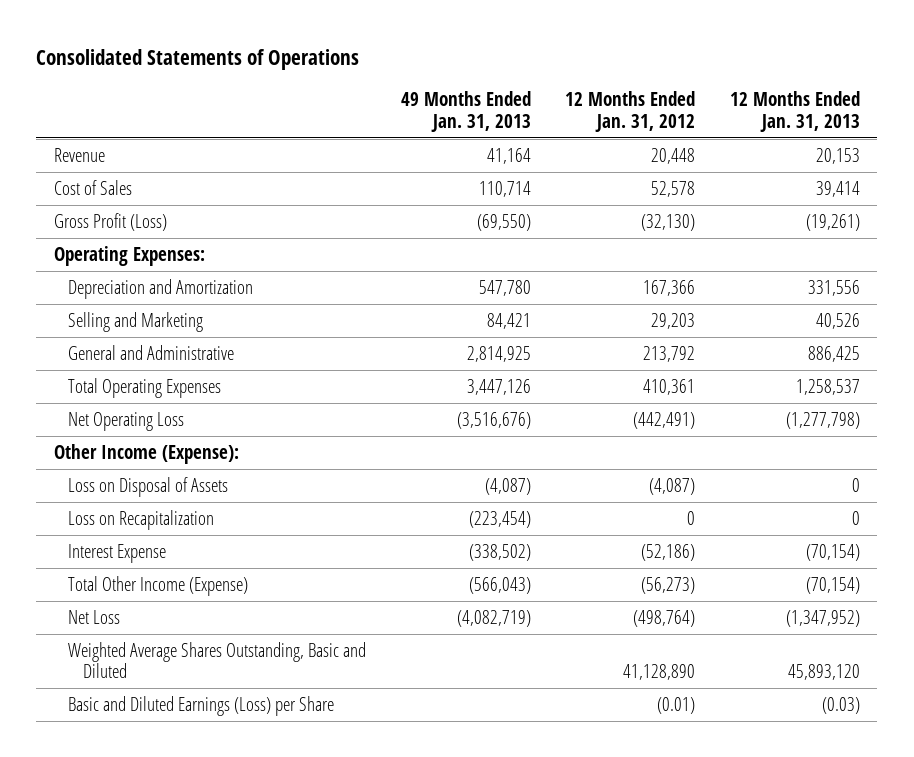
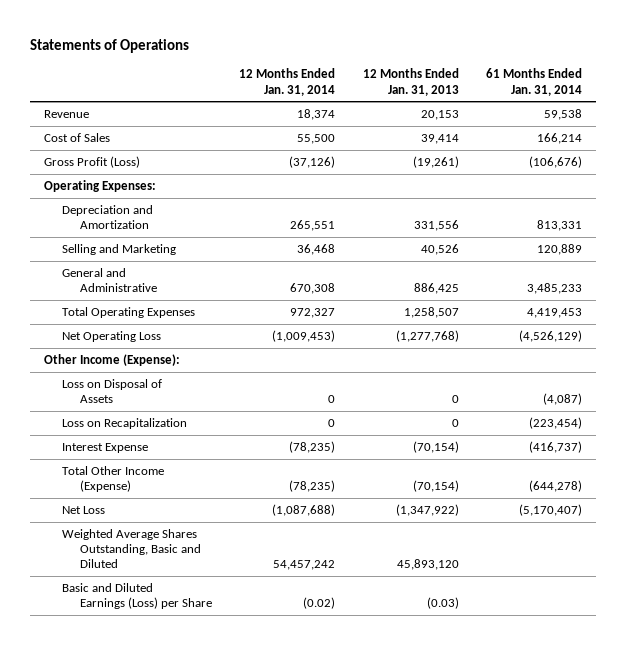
- Consolidated Statements of Operations
+ Statements of Operations
- | 49 Months Ended Jan. 31, 2013 | 12 Months Ended Jan. 31, 2012 | 12 Months Ended Jan. 31, 2013
+ | 12 Months Ended Jan. 31, 2014 | 12 Months Ended Jan. 31, 2013 | 61 Months Ended Jan. 31, 2014
- Total Operating Expenses | 3,447,126 | 410,361 | 1,258,537
- Net Operating Loss | (3,516,676) | (442,491) | (1,277,798)
+ Total Operating Expenses | 972,327 | 1,258,507 | 4,419,453
+ Net Operating Loss | (1,009,453) | (1,277,768) | (4,526,129)
- Net Loss | (4,082,719) | (498,764) | (1,347,952)
+ Net Loss | (1,087,688) | (1,347,922) | (5,170,407)

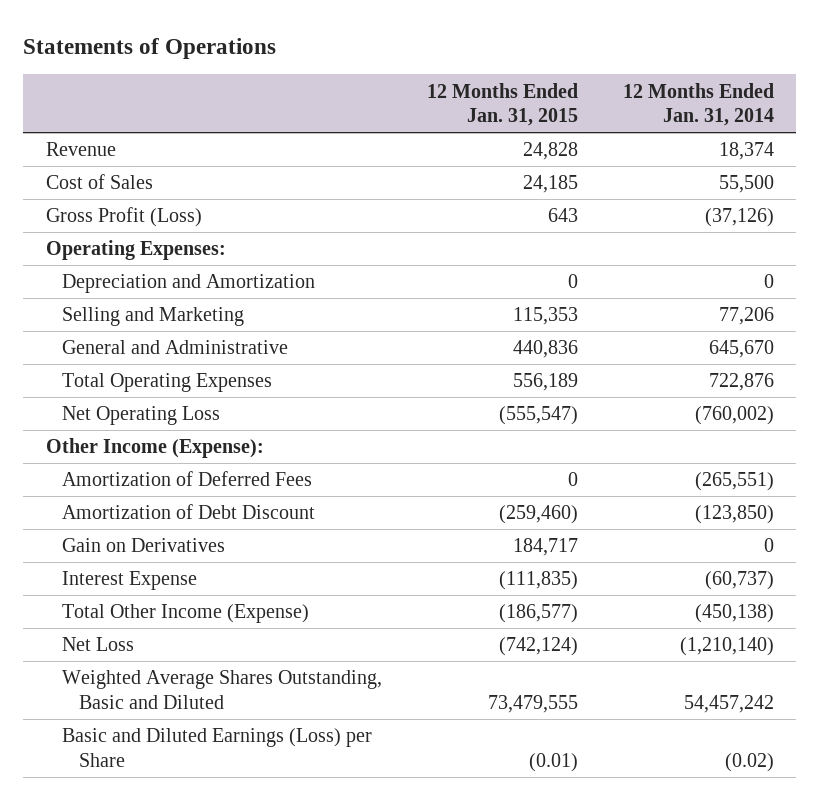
- | 12 Months Ended Jan. 31, 2014 | 12 Months Ended Jan. 31, 2013 | 61 Months Ended Jan. 31, 2014
+ | 12 Months Ended Jan. 31, 2015 | 12 Months Ended Jan. 31, 2014
- Depreciation and Amortization | 265,551 | 331,556 | 813,331
- Selling and Marketing | 36,468 | 40,526 | 120,889
- General and Administrative | 670,308 | 886,425 | 3,485,233
- Total Operating Expenses | 972,327 | 1,258,507 | 4,419,453
- Net Operating Loss | (1,009,453) | (1,277,768) | (4,526,129)
+ Depreciation and Amortization | 0 | 0
+ Selling and Marketing | 115,353 | 77,206
+ General and Administrative | 440,836 | 645,670
+ Total Operating Expenses | 556,189 | 722,876
+ Net Operating Loss | (555,547) | (760,002)
- Loss on Disposal of Assets | 0 | 0 | (4,087)
- Loss on Recapitalization | 0 | 0 | (223,454)
- Interest Expense | (78,235) | (70,154) | (416,737)
- Total Other Income (Expense) | (78,235) | (70,154) | (644,278)
- Net Loss | (1,087,688) | (1,347,922) | (5,170,407)
+ Amortization of Deferred Fees | 0 | (265,551)
+ Amortization of Debt Discount | (259,460) | (123,850)
+ Gain on Derivatives | 184,717 | 0
+ Interest Expense | (111,835) | (60,737)
+ Total Other Income (Expense) | (186,577) | (450,138)
+ Net Loss | (742,124) | (1,210,140)

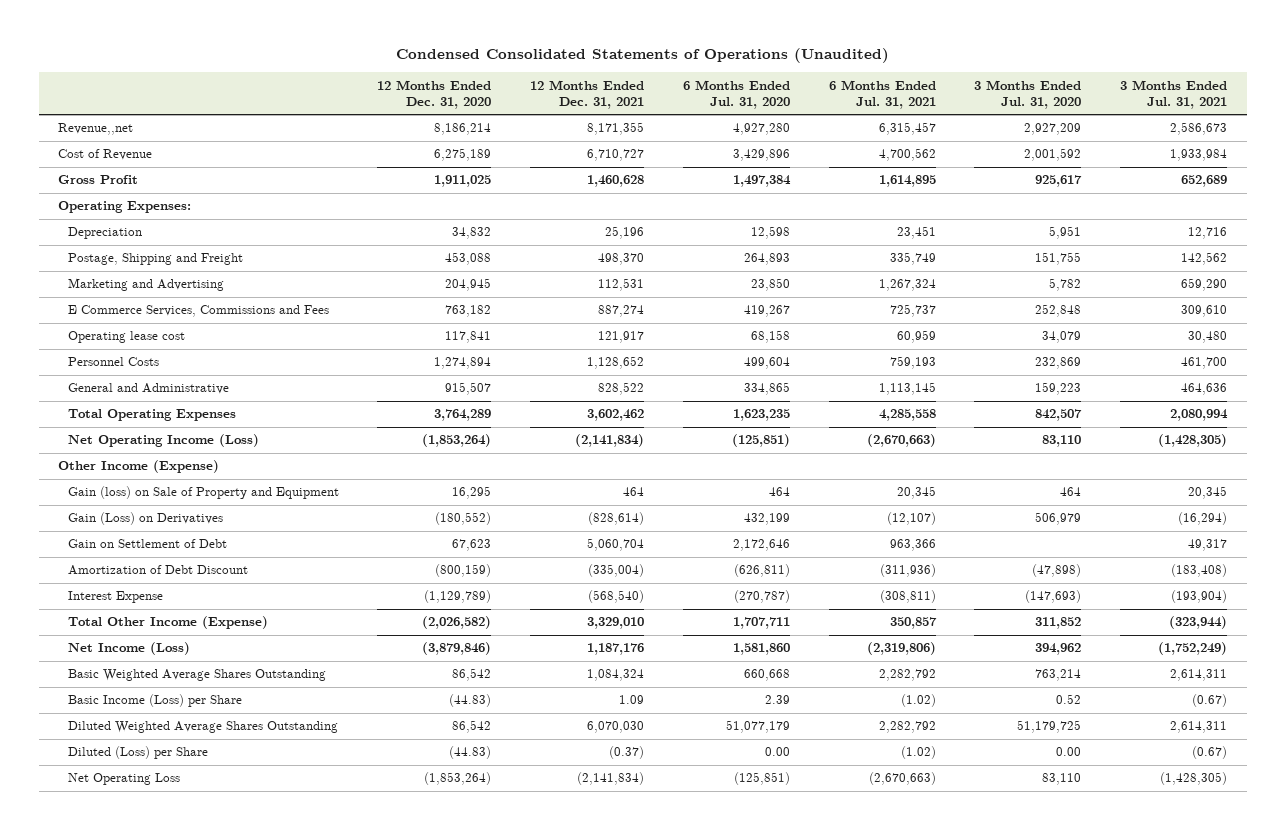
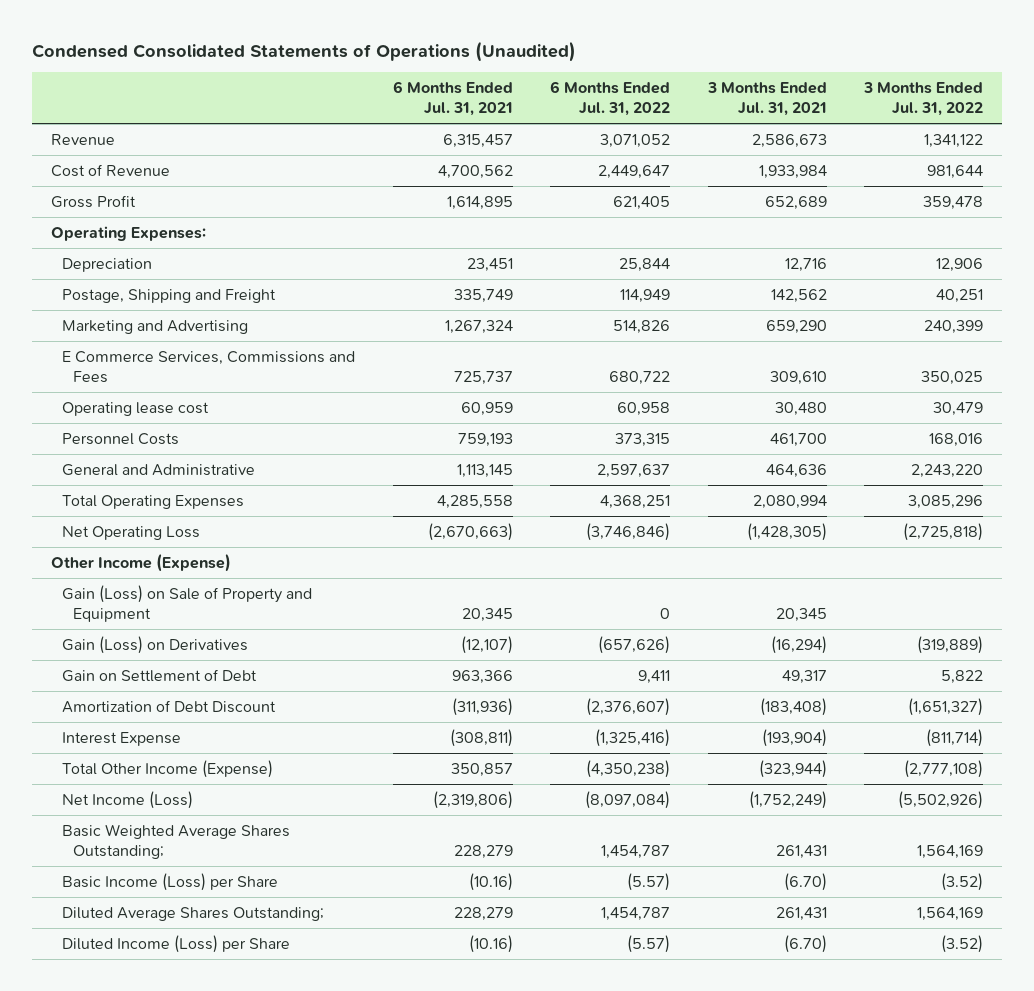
- | 12 Months Ended Dec. 31, 2020 | 12 Months Ended Dec. 31, 2021 | 6 Months Ended Jul. 31, 2020 | 6 Months Ended Jul. 31, 2021 | 3 Months Ended Jul. 31, 2020 | 3 Months Ended Jul. 31, 2021
+ | 6 Months Ended Jul. 31, 2021 | 6 Months Ended Jul. 31, 2022 | 3 Months Ended Jul. 31, 2021 | 3 Months Ended Jul. 31, 2022
- Revenue,,net | 8,186,214 | 8,171,355 | 4,927,280 | 6,315,457 | 2,927,209 | 2,586,673
+ Revenue | 6,315,457 | 3,071,052 | 2,586,673 | 1,341,122
- Net Operating Income (Loss) | (1,853,264) | (2,141,834) | (125,851) | (2,670,663) | 83,110 | (1,428,305)
moved up: Net Operating Loss | (2,670,663) | (3,746,846) | (1,428,305) | (2,725,818)
- Gain (loss) on Sale of Property and Equipment | 16,295 | 464 | 464 | 20,345 | 464 | 20,345
+ Gain (Loss) on Sale of Property and Equipment | 20,345 | 0 | 20,345 |
- Basic Weighted Average Shares Outstanding | 86,542 | 1,084,324 | 660,668 | 2,282,792 | 763,214 | 2,614,311
- Basic Income (Loss) per Share | (44.83) | 1.09 | 2.39 | (1.02) | 0.52 | (0.67)
- Diluted Weighted Average Shares Outstanding | 86,542 | 6,070,030 | 51,077,179 | 2,282,792 | 51,179,725 | 2,614,311
- Diluted (Loss) per Share | (44.83) | (0.37) | 0.00 | (1.02) | 0.00 | (0.67)
+ Basic Weighted Average Shares Outstanding; | 228,279 | 1,454,787 | 261,431 | 1,564,169
+ Basic Income (Loss) per Share | (10.16) | (5.57) | (6.70) | (3.52)
+ Diluted Average Shares Outstanding; | 228,279 | 1,454,787 | 261,431 | 1,564,169
+ Diluted Income (Loss) per Share | (10.16) | (5.57) | (6.70) | (3.52)

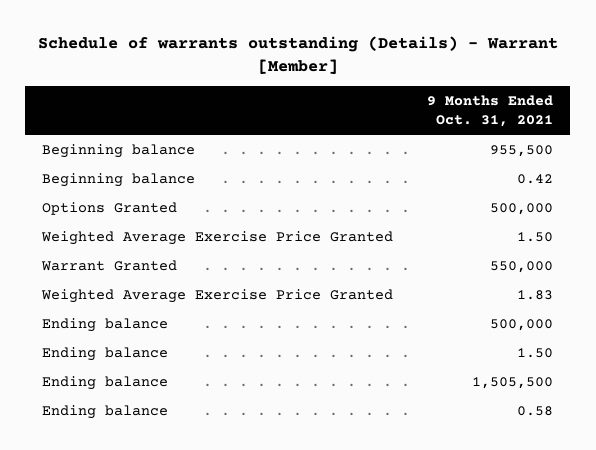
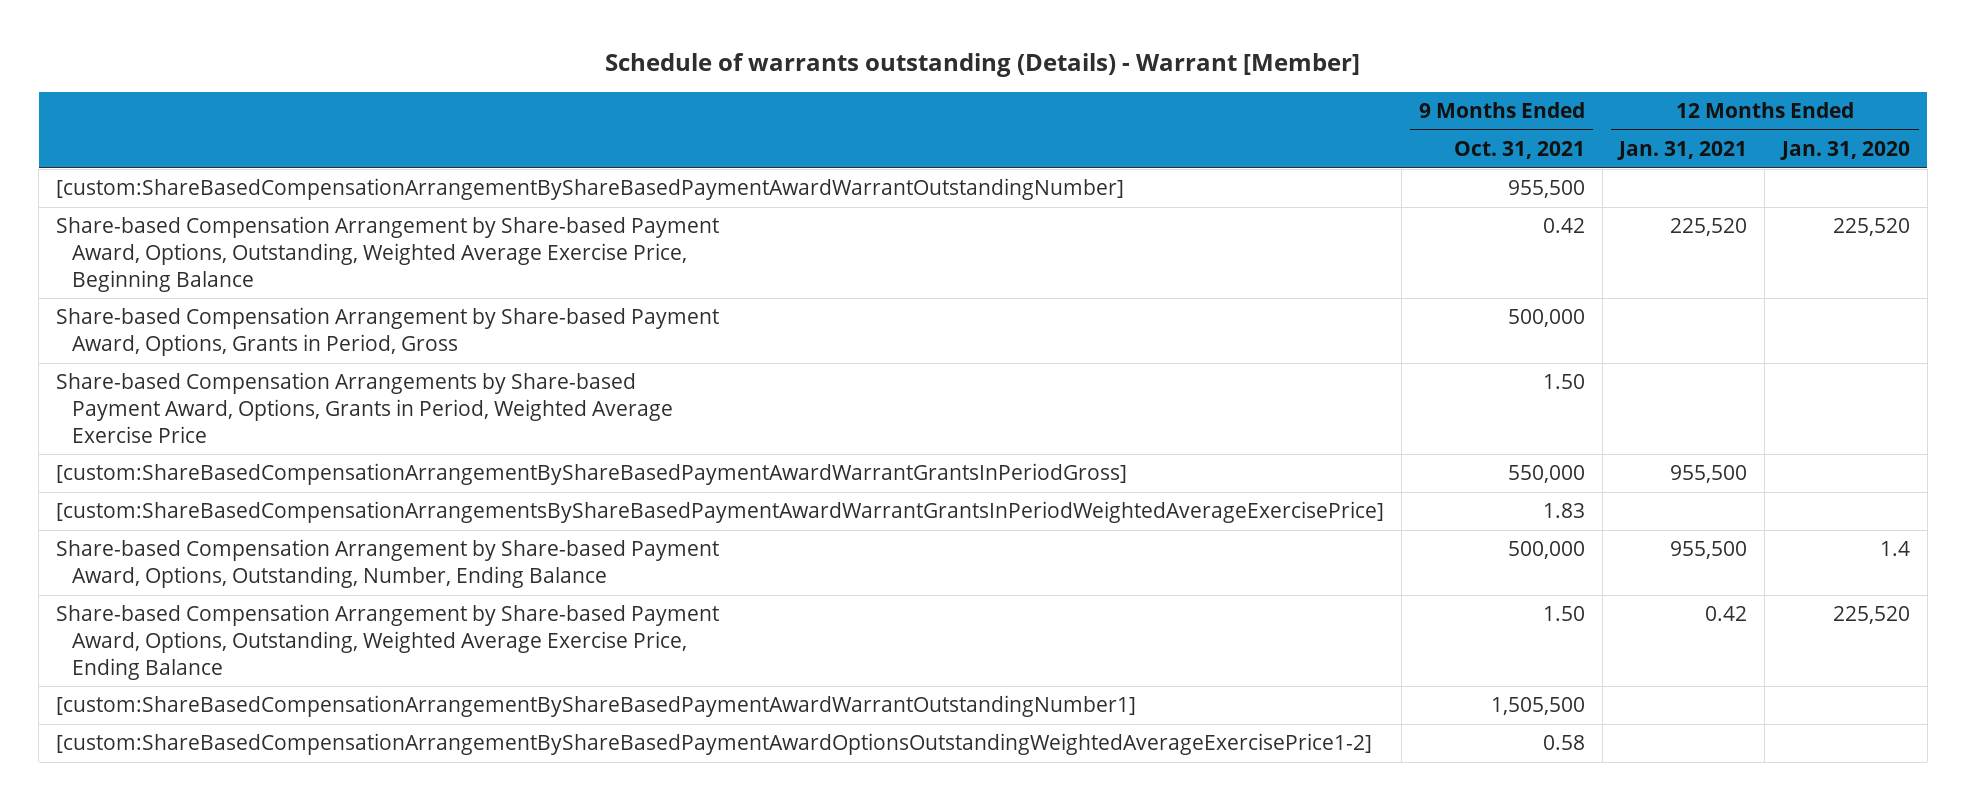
- | 9 Months Ended Oct. 31, 2021
+ | 9 Months Ended Oct. 31, 2021 | 12 Months Ended Jan. 31, 2021 | 12 Months Ended Jan. 31, 2020
- Beginning balance | 955,500
- Beginning balance | 0.42
- Options Granted | 500,000
- Weighted Average Exercise Price Granted | 1.50
- Warrant Granted | 550,000
- Weighted Average Exercise Price Granted | 1.83
- Ending balance | 500,000
- Ending balance | 1.50
- Ending balance | 1,505,500
- Ending balance | 0.58
+ [custom:ShareBasedCompensationArrangementByShareBasedPaymentAwardWarrantOutstandingNumber] | 955,500 | |
+ Share-based Compensation Arrangement by Share-based Payment Award, Options, Outstanding, Weighted Average Exercise Price, Beginning Balance | 0.42 | 225,520 | 225,520
+ Share-based Compensation Arrangement by Share-based Payment Award, Options, Grants in Period, Gross | 500,000 | |
+ Share-based Compensation Arrangements by Share-based Payment Award, Options, Grants in Period, Weighted Average Exercise Price | 1.50 | |
+ [custom:ShareBasedCompensationArrangementByShareBasedPaymentAwardWarrantGrantsInPeriodGross] | 550,000 | 955,500 |
+ [custom:ShareBasedCompensationArrangementsByShareBasedPaymentAwardWarrantGrantsInPeriodWeightedAverageExercisePrice] | 1.83 | |
+ Share-based Compensation Arrangement by Share-based Payment Award, Options, Outstanding, Number, Ending Balance | 500,000 | 955,500 | 1.4
+ Share-based Compensation Arrangement by Share-based Payment Award, Options, Outstanding, Weighted Average Exercise Price, Ending Balance | 1.50 | 0.42 | 225,520
+ [custom:ShareBasedCompensationArrangementByShareBasedPaymentAwardWarrantOutstandingNumber1] | 1,505,500 | |
+ [custom:ShareBasedCompensationArrangementByShareBasedPaymentAwardOptionsOutstandingWeightedAverageExercisePrice1-2] | 0.58 | |

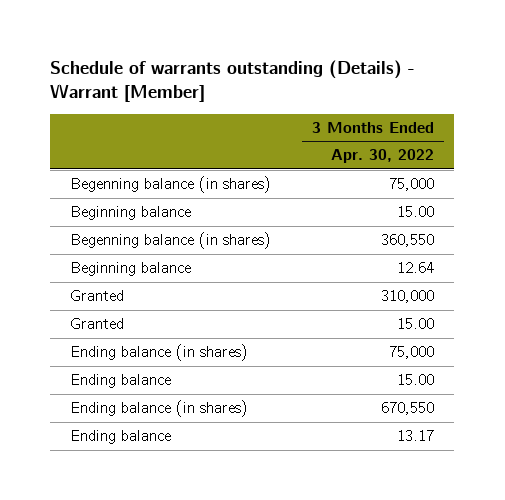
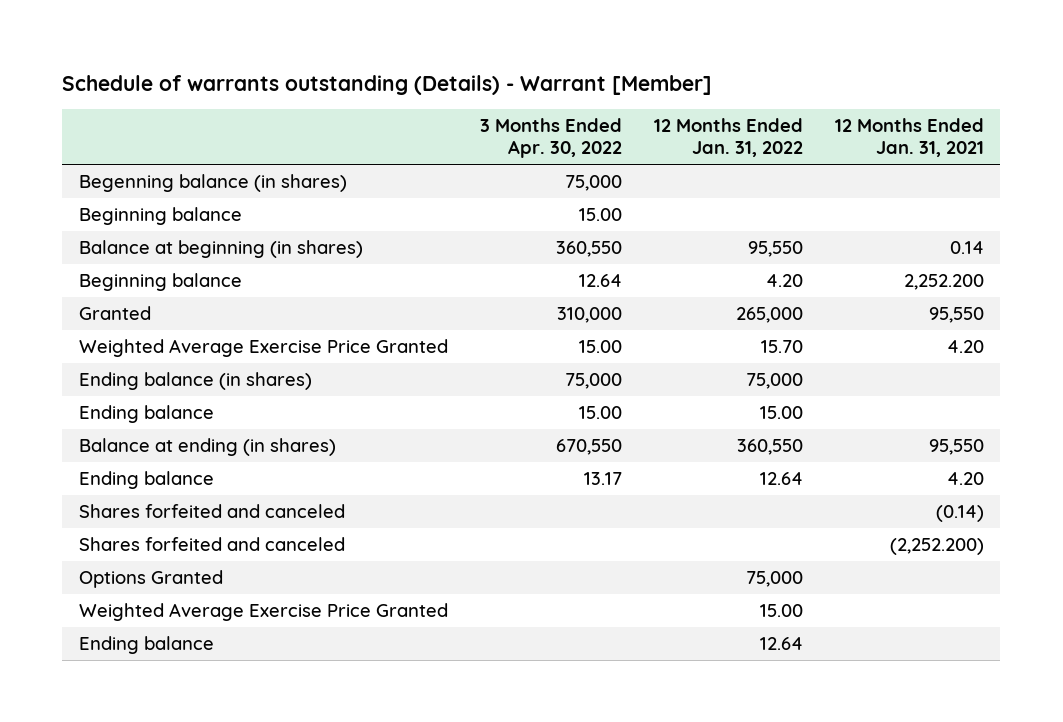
- | 3 Months Ended Apr. 30, 2022
+ | 3 Months Ended Apr. 30, 2022 | 12 Months Ended Jan. 31, 2022 | 12 Months Ended Jan. 31, 2021
- Begenning balance (in shares) | 360,550
+ Balance at beginning (in shares) | 360,550 | 95,550 | 0.14
- Granted | 15.00
+ Weighted Average Exercise Price Granted | 15.00 | 15.70 | 4.20
- Ending balance (in shares) | 670,550
+ Balance at ending (in shares) | 670,550 | 360,550 | 95,550
+ Shares forfeited and canceled | | | (0.14)
+ Shares forfeited and canceled | | | (2,252.200)
+ Options Granted | | 75,000 |
+ Weighted Average Exercise Price Granted | | 15.00 |
+ Ending balance | | 12.64 |

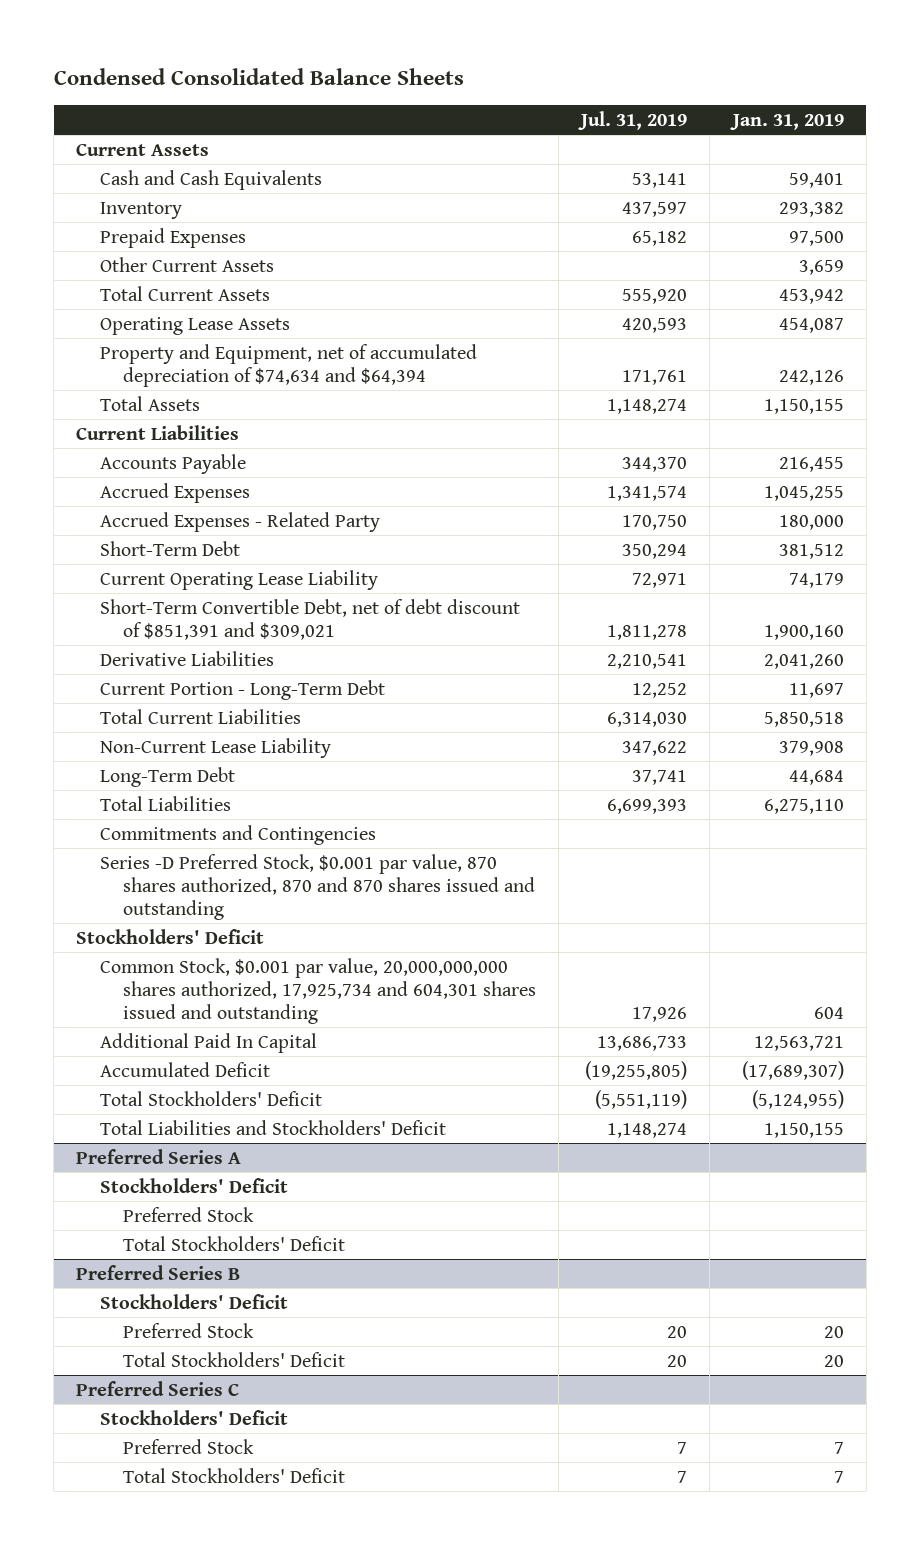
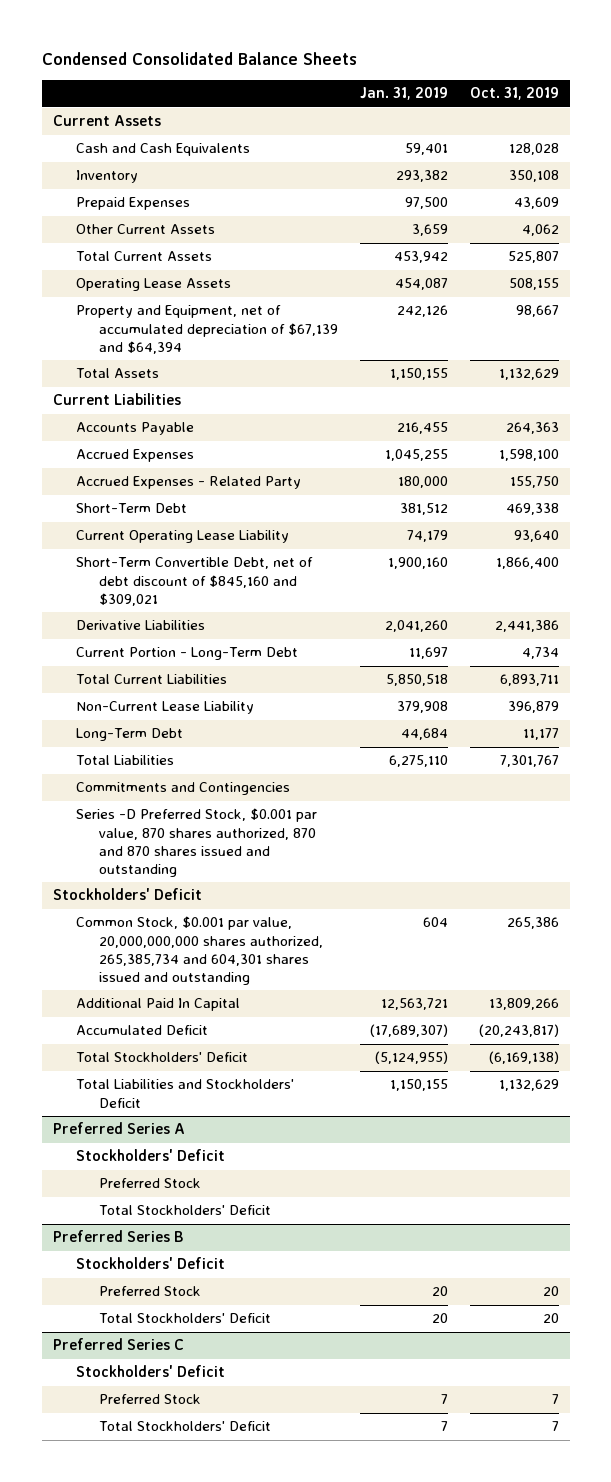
- | Jul. 31, 2019 | Jan. 31, 2019
+ | Jan. 31, 2019 | Oct. 31, 2019
- Property and Equipment, net of accumulated depreciation of $74,634 and $64,394 | 171,761 | 242,126
+ Property and Equipment, net of accumulated depreciation of $67,139 and $64,394 | 242,126 | 98,667
- Short-Term Convertible Debt, net of debt discount of $851,391 and $309,021 | 1,811,278 | 1,900,160
+ Short-Term Convertible Debt, net of debt discount of $845,160 and $309,021 | 1,900,160 | 1,866,400
- Common Stock, $0.001 par value, 20,000,000,000 shares authorized, 17,925,734 and 604,301 shares issued and outstanding | 17,926 | 604
+ Common Stock, $0.001 par value, 20,000,000,000 shares authorized, 265,385,734 and 604,301 shares issued and outstanding | 604 | 265,386

